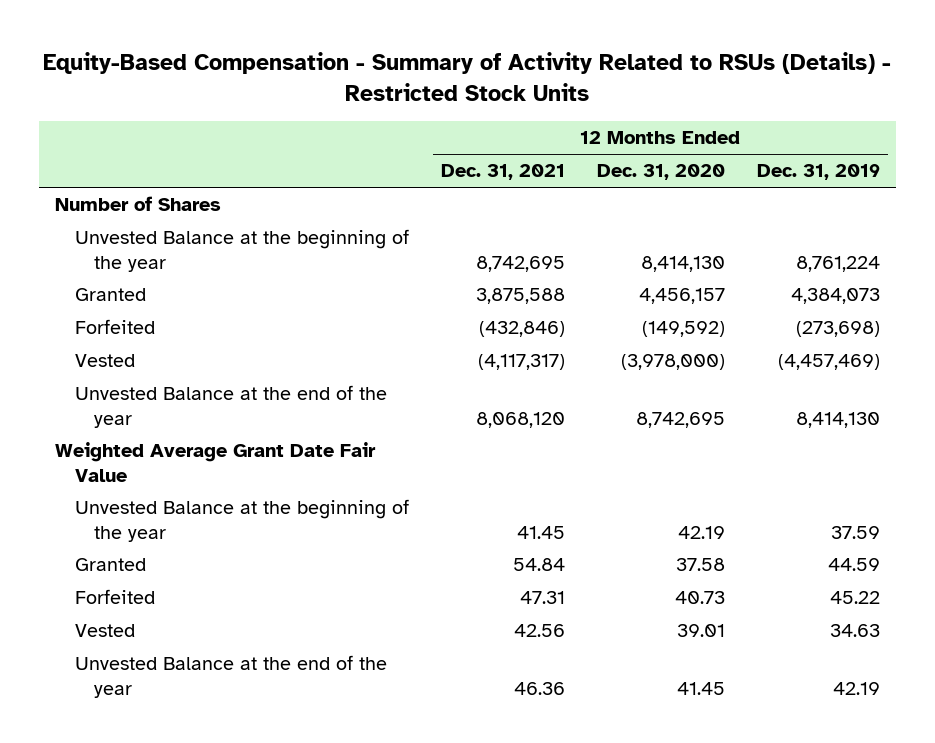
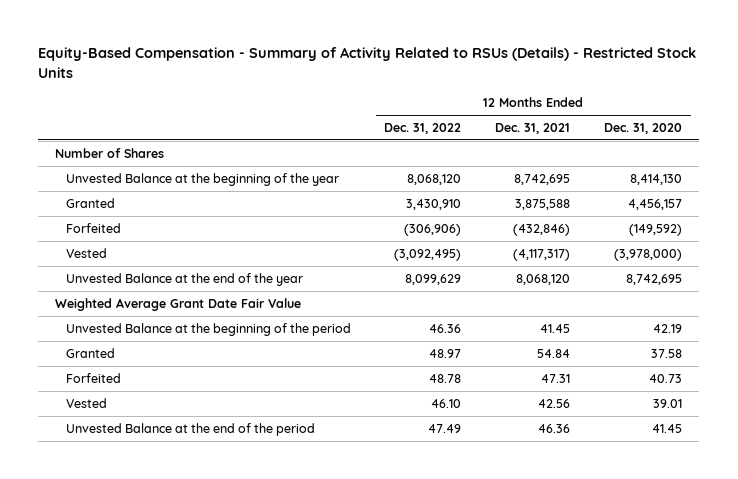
- | 12 Months Ended Dec. 31, 2021 | 12 Months Ended Dec. 31, 2020 | 12 Months Ended Dec. 31, 2019
+ | 12 Months Ended Dec. 31, 2022 | 12 Months Ended Dec. 31, 2021 | 12 Months Ended Dec. 31, 2020
- Unvested Balance at the beginning of the year | 41.45 | 42.19 | 37.59
+ Unvested Balance at the beginning of the period | 46.36 | 41.45 | 42.19
- Unvested Balance at the end of the year | 46.36 | 41.45 | 42.19
+ Unvested Balance at the end of the period | 47.49 | 46.36 | 41.45

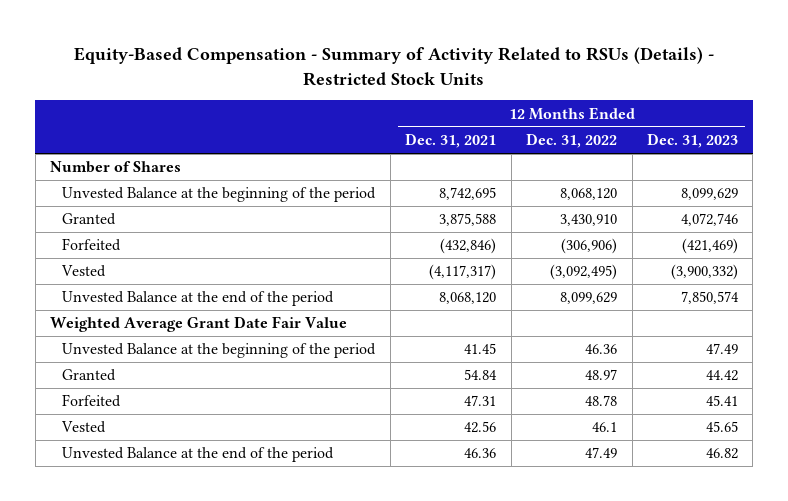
- | 12 Months Ended Dec. 31, 2022 | 12 Months Ended Dec. 31, 2021 | 12 Months Ended Dec. 31, 2020
+ | 12 Months Ended Dec. 31, 2021 | 12 Months Ended Dec. 31, 2022 | 12 Months Ended Dec. 31, 2023
- Unvested Balance at the beginning of the year | 8,068,120 | 8,742,695 | 8,414,130
+ Unvested Balance at the beginning of the period | 8,742,695 | 8,068,120 | 8,099,629
- Unvested Balance at the end of the year | 8,099,629 | 8,068,120 | 8,742,695
+ Unvested Balance at the end of the period | 8,068,120 | 8,099,629 | 7,850,574
- Vested | 46.10 | 42.56 | 39.01
+ Vested | 42.56 | 46.1 | 45.65

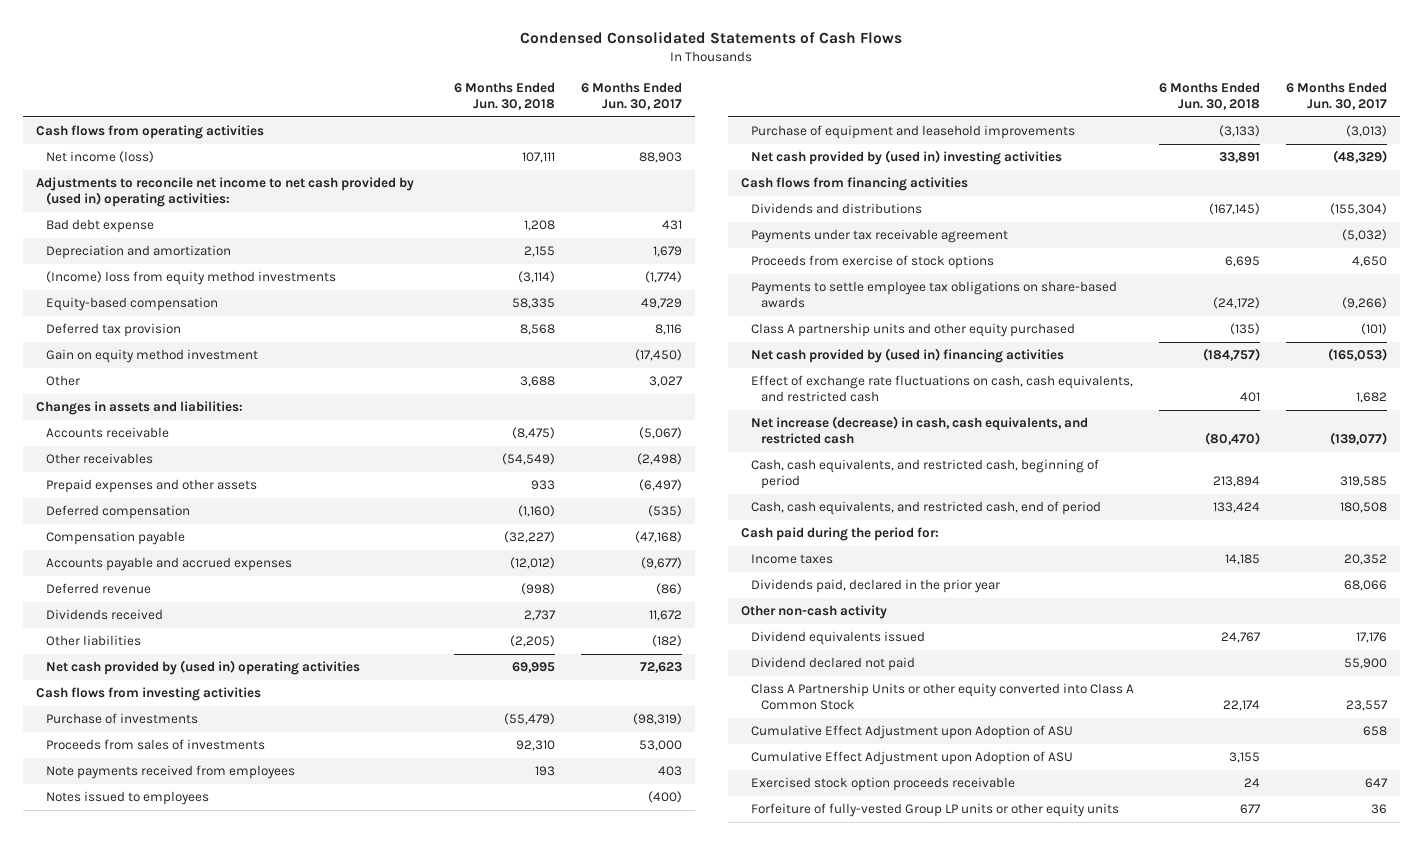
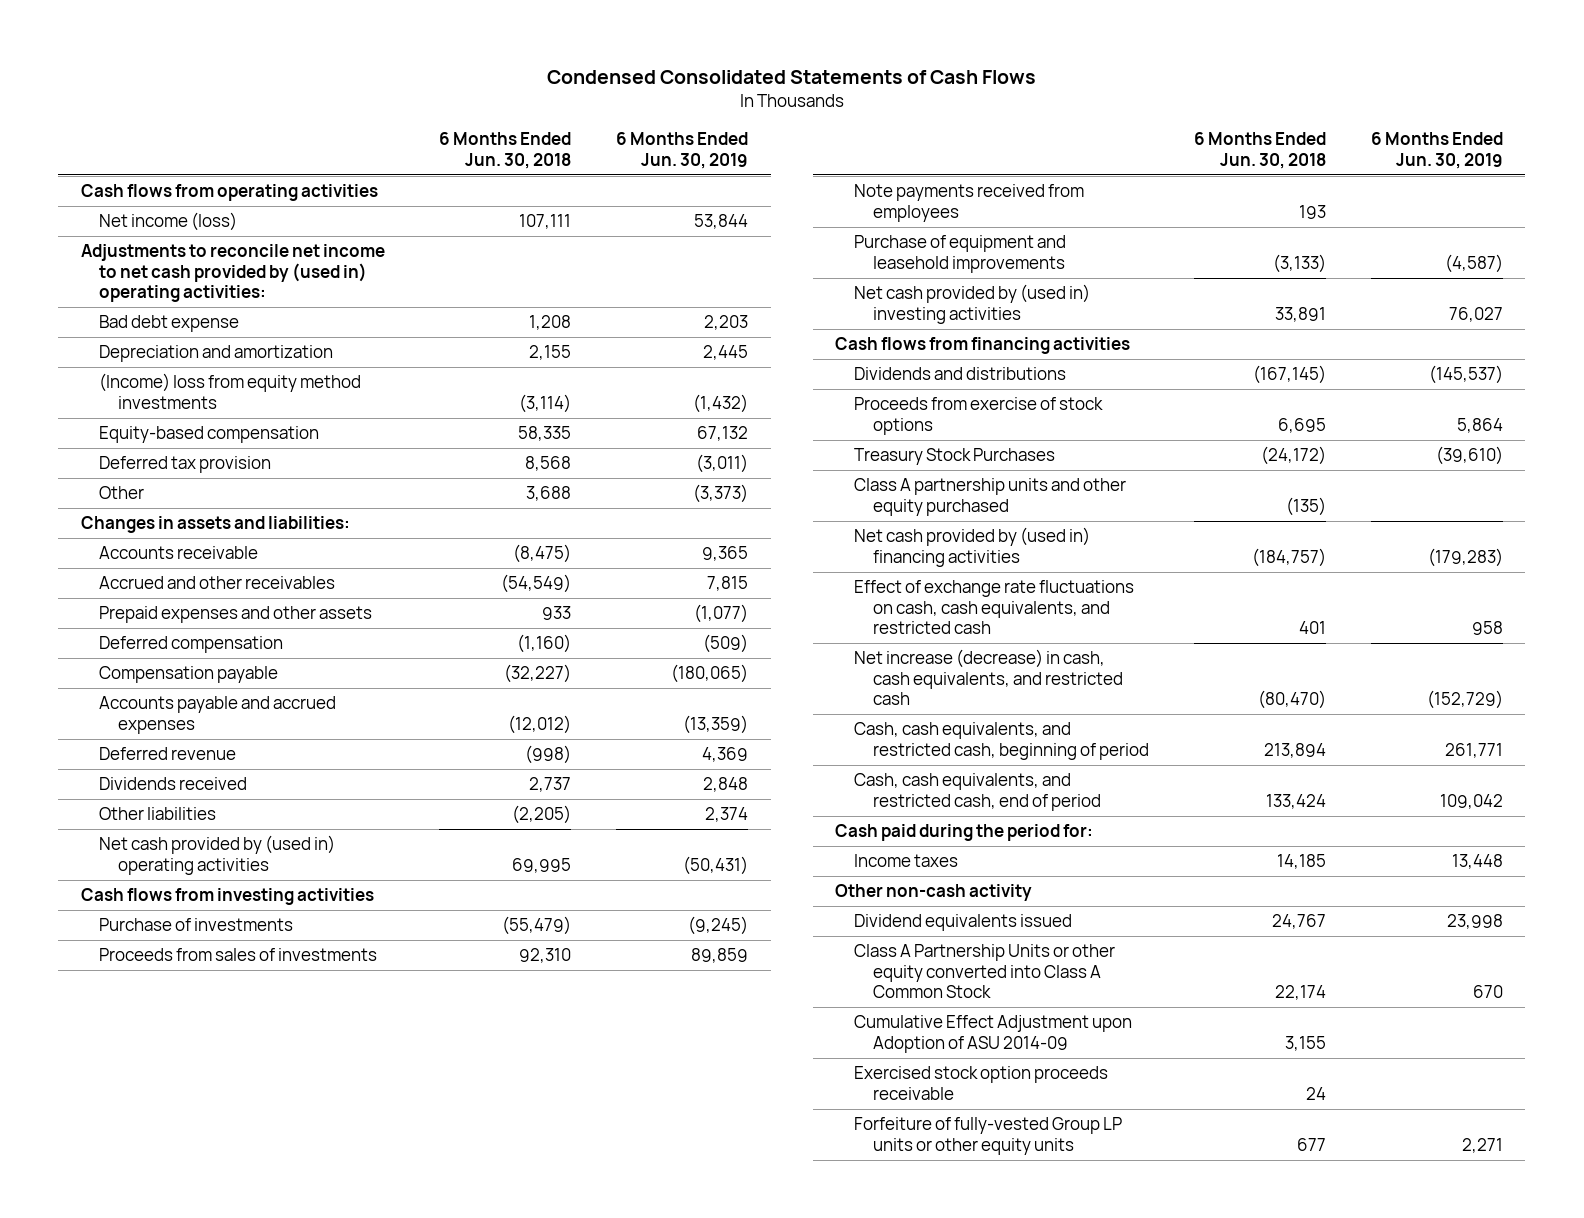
- | 6 Months Ended Jun. 30, 2018 | 6 Months Ended Jun. 30, 2017
+ | 6 Months Ended Jun. 30, 2018 | 6 Months Ended Jun. 30, 2019
- Gain on equity method investment | | (17,450)
- Other receivables | (54,549) | (2,498)
+ Accrued and other receivables | (54,549) | 7,815
- Notes issued to employees | | (400)
- Payments under tax receivable agreement | | (5,032)
- Payments to settle employee tax obligations on share-based awards | (24,172) | (9,266)
+ Treasury Stock Purchases | (24,172) | (39,610)
- Dividends paid, declared in the prior year | | 68,066
- Dividend declared not paid | | 55,900
- Cumulative Effect Adjustment upon Adoption of ASU | | 658
- Cumulative Effect Adjustment upon Adoption of ASU | 3,155 |
+ Cumulative Effect Adjustment upon Adoption of ASU 2014-09 | 3,155 |

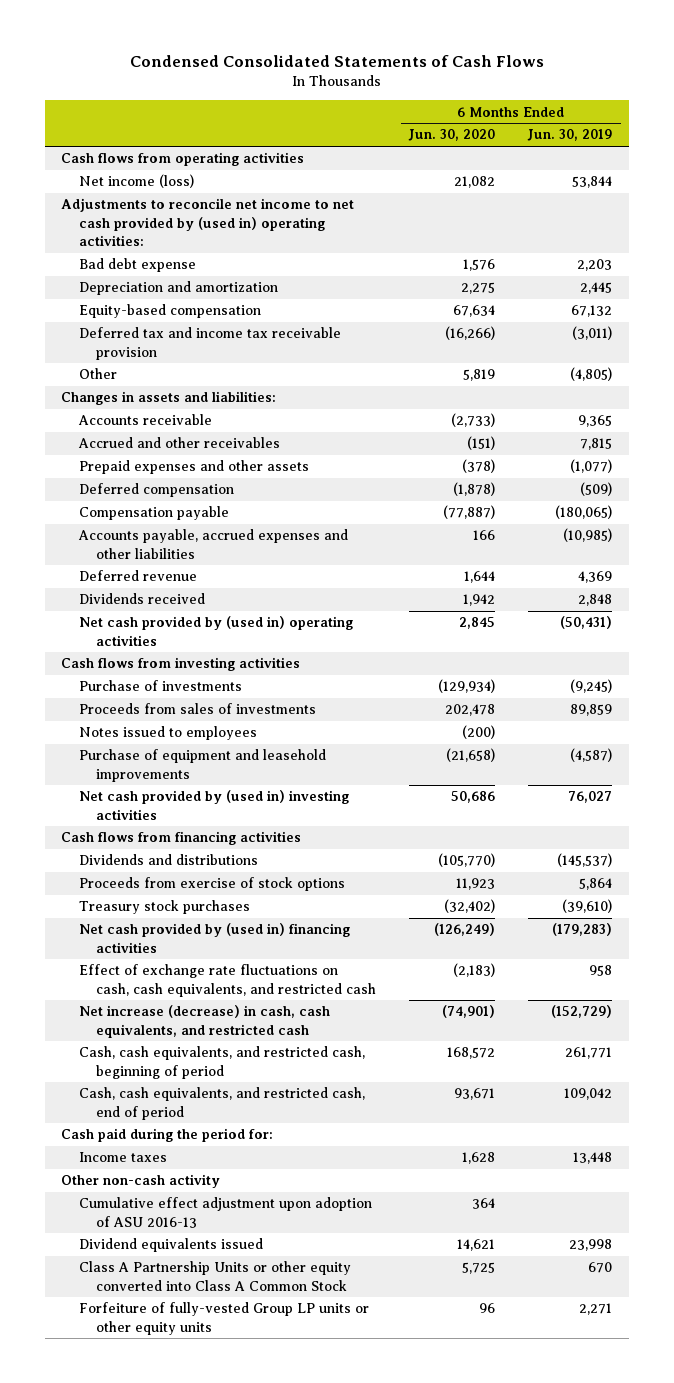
- | 6 Months Ended Jun. 30, 2018 | 6 Months Ended Jun. 30, 2019
+ | 6 Months Ended Jun. 30, 2020 | 6 Months Ended Jun. 30, 2019
- (Income) loss from equity method investments | (3,114) | (1,432)
- Deferred tax provision | 8,568 | (3,011)
- Other | 3,688 | (3,373)
+ Deferred tax and income tax receivable provision | (16,266) | (3,011)
+ Other | 5,819 | (4,805)
- Accounts payable and accrued expenses | (12,012) | (13,359)
+ Accounts payable, accrued expenses and other liabilities | 166 | (10,985)
- Other liabilities | (2,205) | 2,374
- Note payments received from employees | 193 |
+ Notes issued to employees | (200) |
- Treasury Stock Purchases | (24,172) | (39,610)
- Class A partnership units and other equity purchased | (135) |
+ Treasury stock purchases | (32,402) | (39,610)
+ Cumulative effect adjustment upon adoption of ASU 2016-13 | 364 |
- Cumulative Effect Adjustment upon Adoption of ASU 2014-09 | 3,155 |
- Exercised stock option proceeds receivable | 24 |

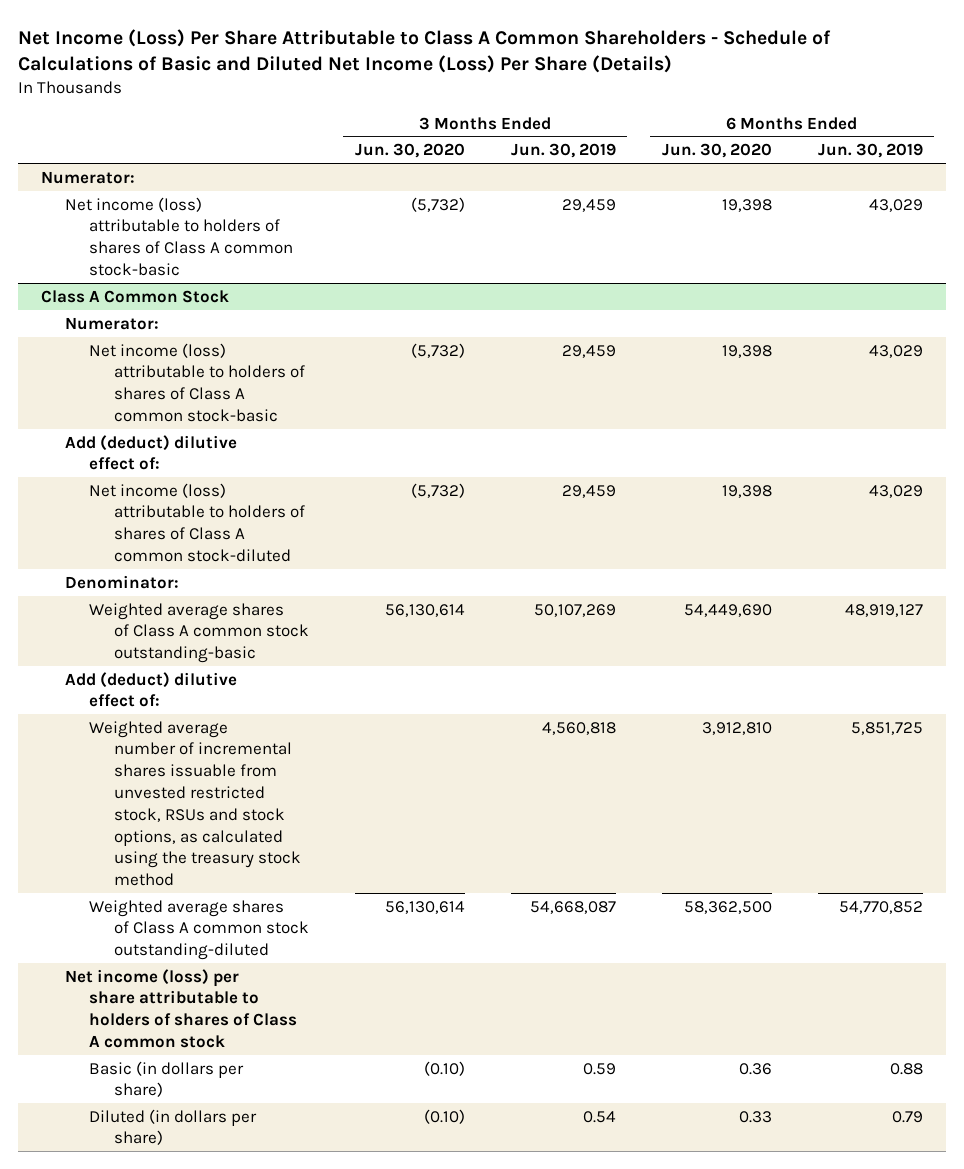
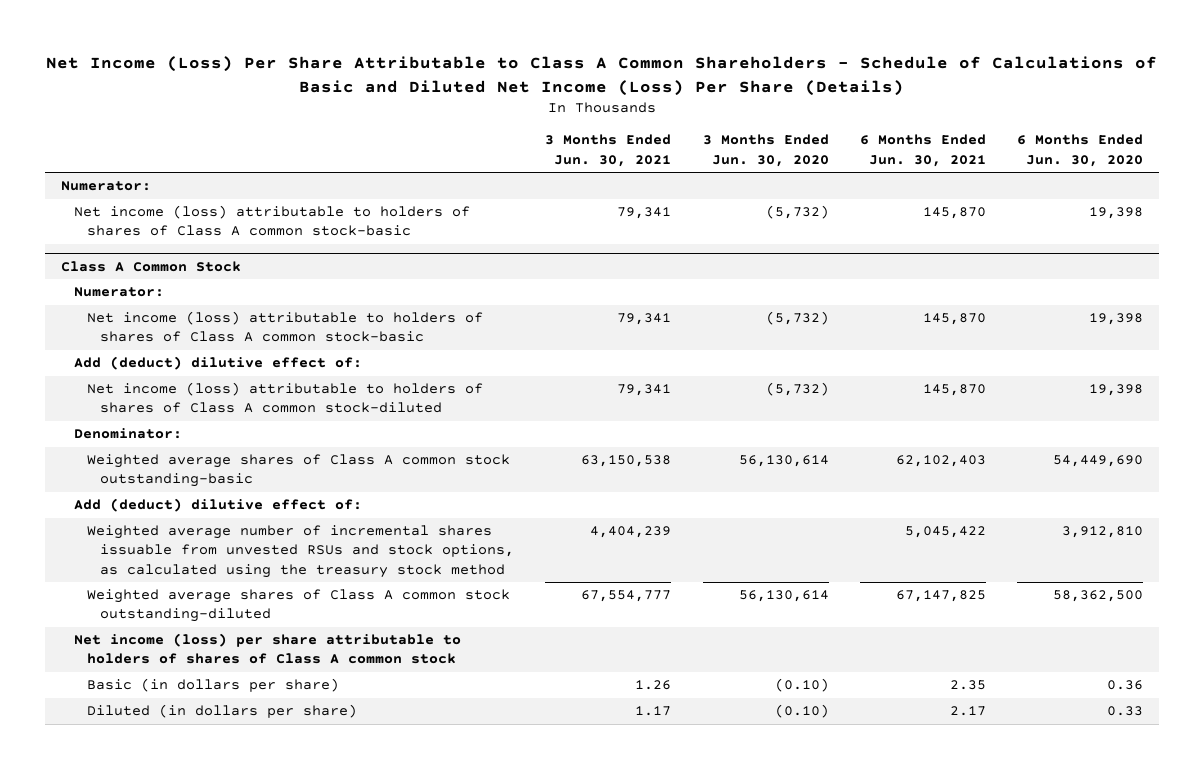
- | 3 Months Ended Jun. 30, 2020 | 3 Months Ended Jun. 30, 2019 | 6 Months Ended Jun. 30, 2020 | 6 Months Ended Jun. 30, 2019
+ | 3 Months Ended Jun. 30, 2021 | 3 Months Ended Jun. 30, 2020 | 6 Months Ended Jun. 30, 2021 | 6 Months Ended Jun. 30, 2020
@ Class A Common Stock
- Weighted average number of incremental shares issuable from unvested restricted stock, RSUs and stock options, as calculated using the treasury stock method | | 4,560,818 | 3,912,810 | 5,851,725
+ Weighted average number of incremental shares issuable from unvested RSUs and stock options, as calculated using the treasury stock method | 4,404,239 | | 5,045,422 | 3,912,810

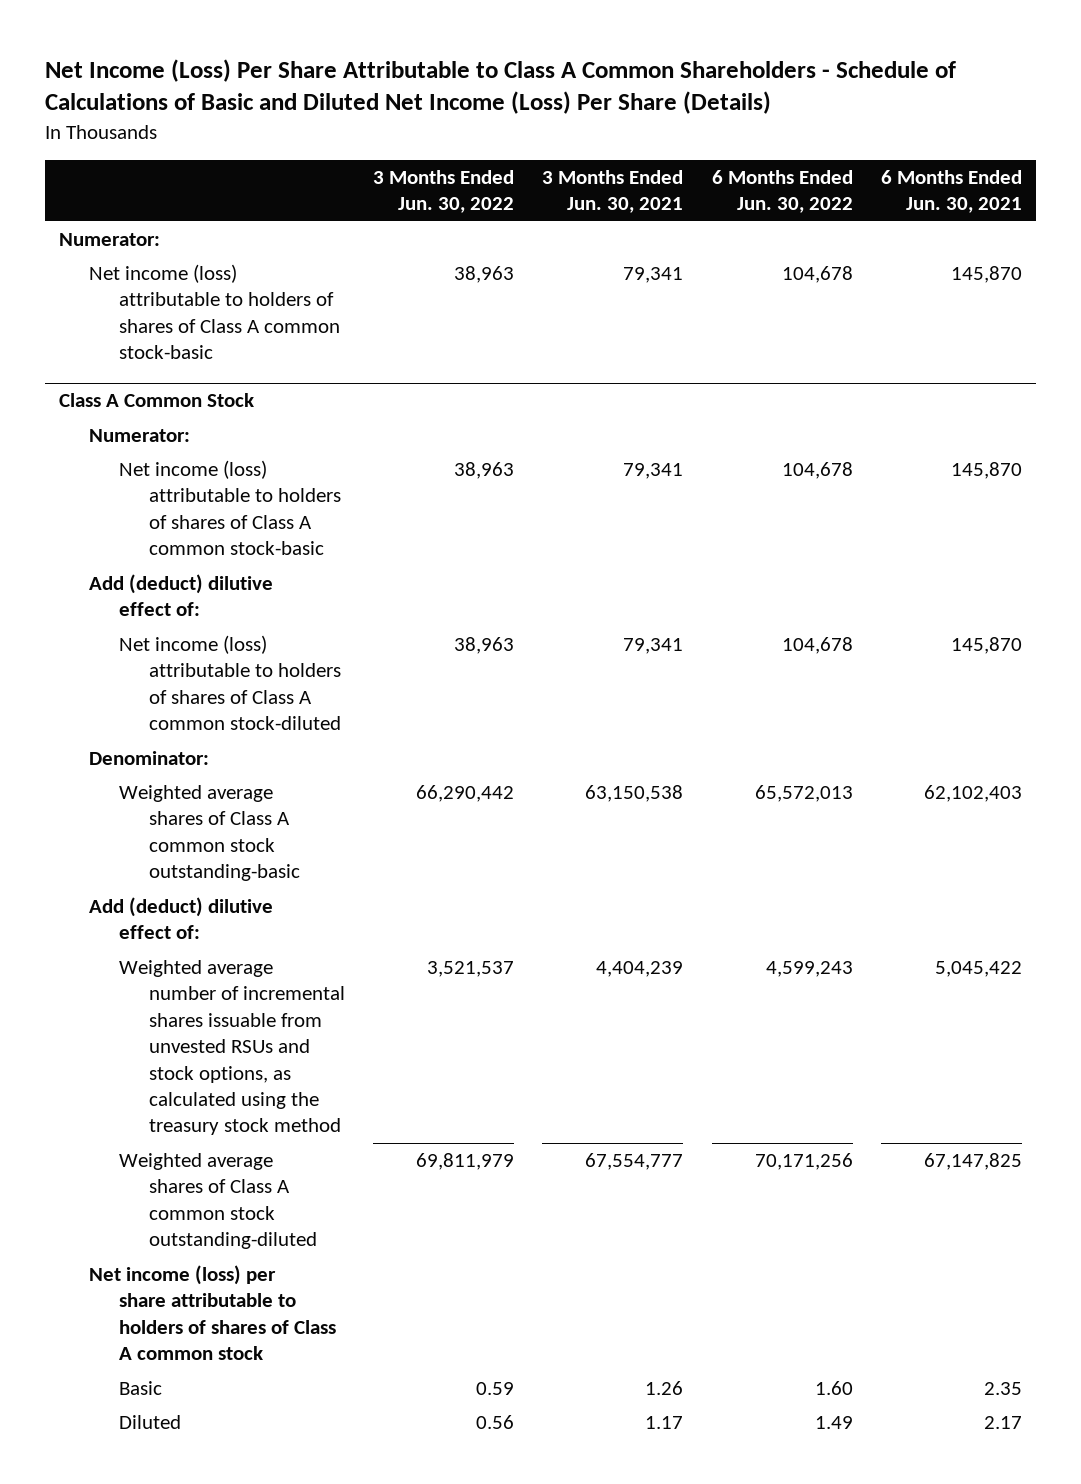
- | 3 Months Ended Jun. 30, 2021 | 3 Months Ended Jun. 30, 2020 | 6 Months Ended Jun. 30, 2021 | 6 Months Ended Jun. 30, 2020
+ | 3 Months Ended Jun. 30, 2022 | 3 Months Ended Jun. 30, 2021 | 6 Months Ended Jun. 30, 2022 | 6 Months Ended Jun. 30, 2021
@ Class A Common Stock
- Basic (in dollars per share) | 1.26 | (0.10) | 2.35 | 0.36
- Diluted (in dollars per share) | 1.17 | (0.10) | 2.17 | 0.33
+ Basic | 0.59 | 1.26 | 1.60 | 2.35
+ Diluted | 0.56 | 1.17 | 1.49 | 2.17

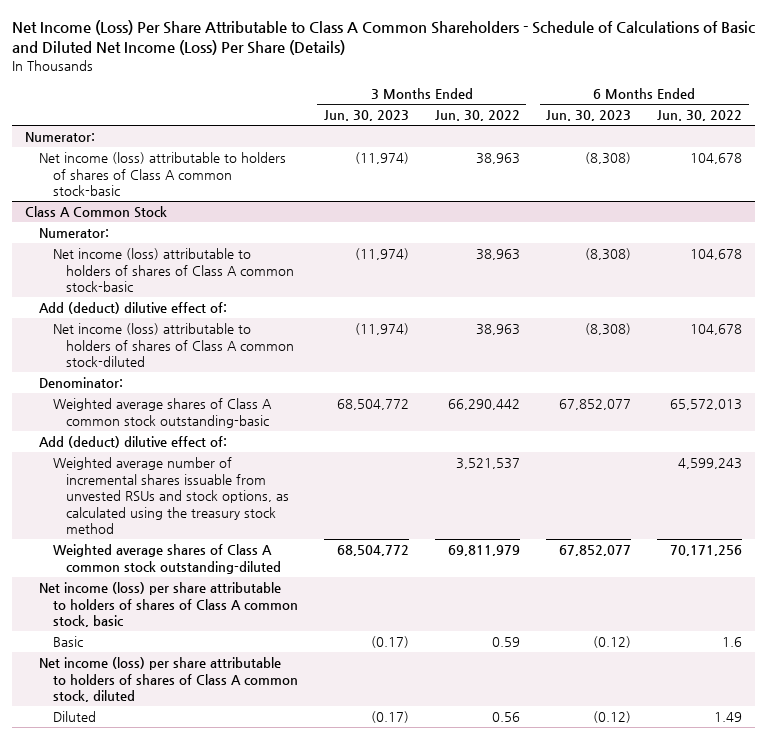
- | 3 Months Ended Jun. 30, 2022 | 3 Months Ended Jun. 30, 2021 | 6 Months Ended Jun. 30, 2022 | 6 Months Ended Jun. 30, 2021
+ | 3 Months Ended Jun. 30, 2023 | 3 Months Ended Jun. 30, 2022 | 6 Months Ended Jun. 30, 2023 | 6 Months Ended Jun. 30, 2022
@ Class A Common Stock
- Net income (loss) per share attributable to holders of shares of Class A common stock
- Basic | 0.59 | 1.26 | 1.60 | 2.35
+ Net income (loss) per share attributable to holders of shares of Class A common stock, basic
+ Basic | (0.17) | 0.59 | (0.12) | 1.6
+ Net income (loss) per share attributable to holders of shares of Class A common stock, diluted

